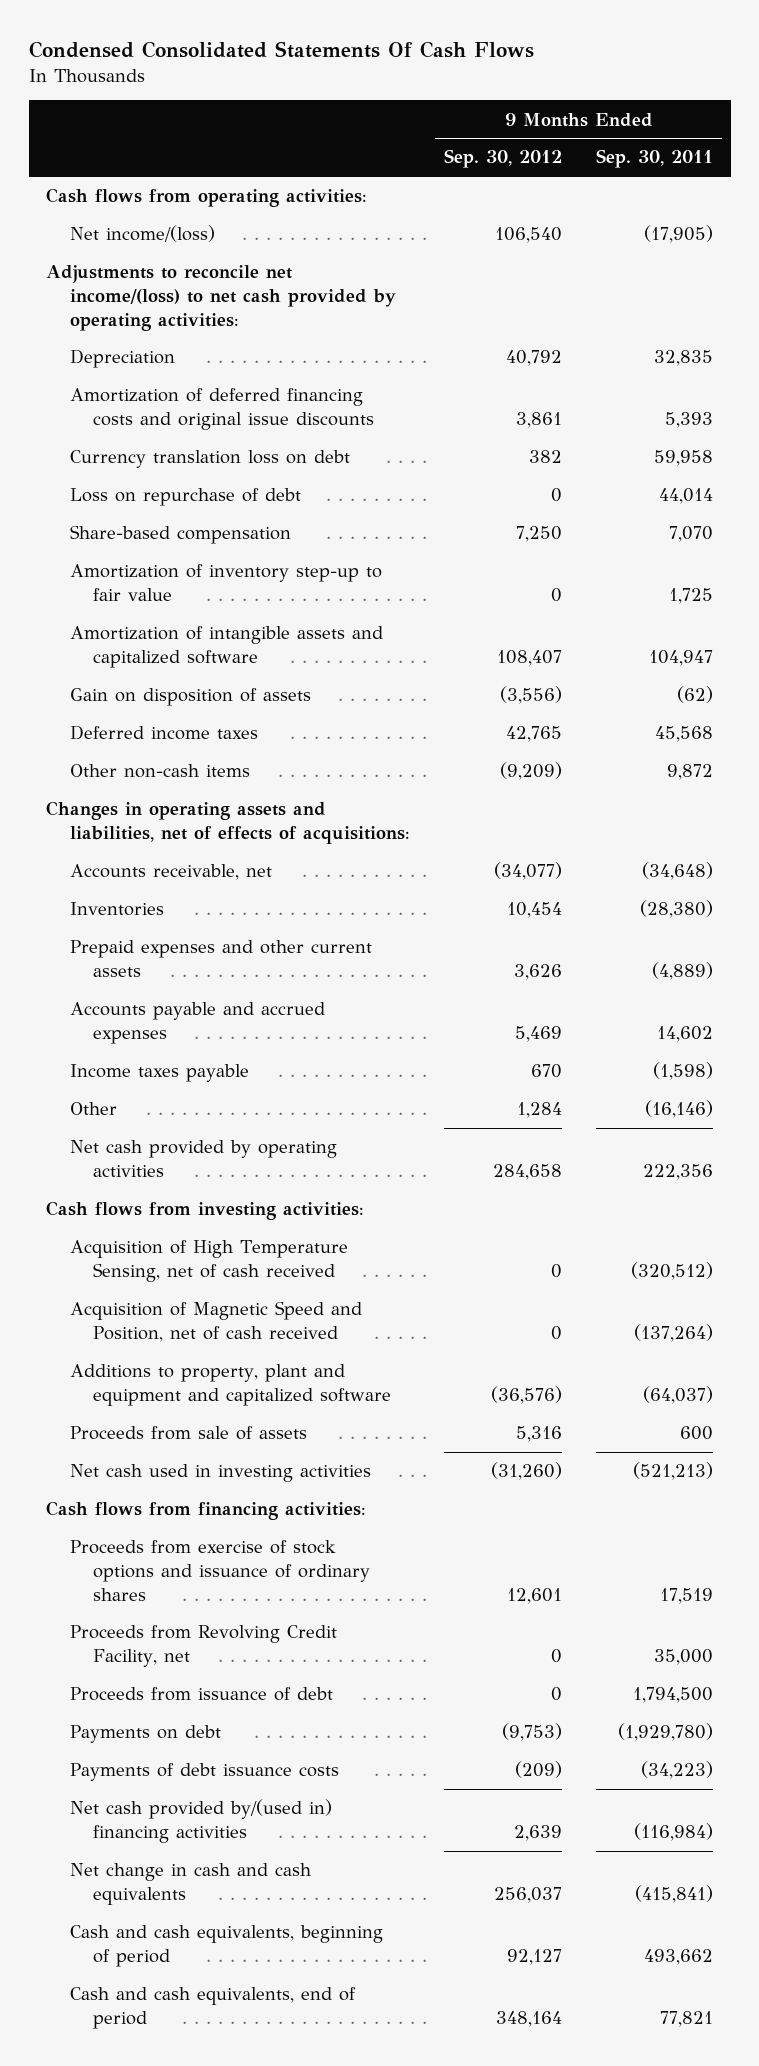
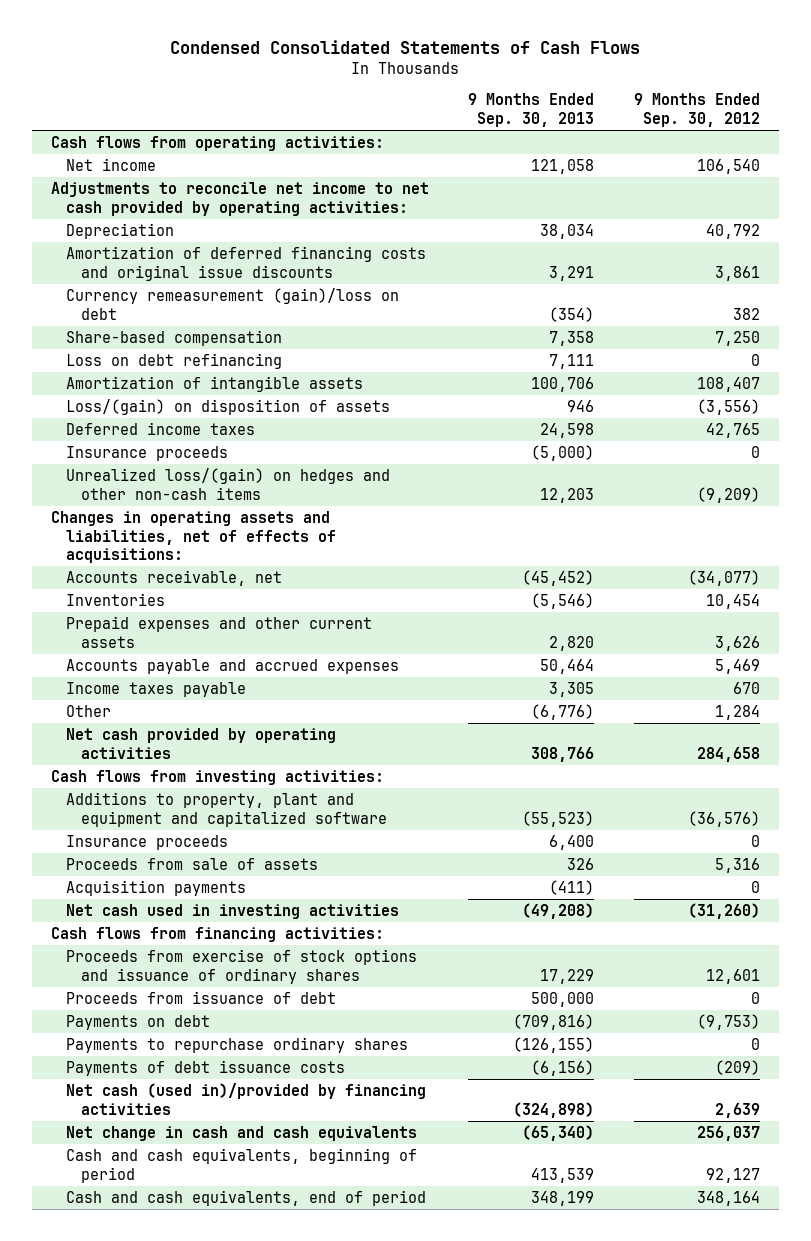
- Condensed Consolidated Statements Of Cash Flows
+ Condensed Consolidated Statements of Cash Flows
- | 9 Months Ended Sep. 30, 2012 | 9 Months Ended Sep. 30, 2011
+ | 9 Months Ended Sep. 30, 2013 | 9 Months Ended Sep. 30, 2012
- Net income/(loss) | 106,540 | (17,905)
- Adjustments to reconcile net income/(loss) to net cash provided by operating activities:
+ Net income | 121,058 | 106,540
+ Adjustments to reconcile net income to net cash provided by operating activities:
- Currency translation loss on debt | 382 | 59,958
- Loss on repurchase of debt | 0 | 44,014
+ Currency remeasurement (gain)/loss on debt | (354) | 382
- Amortization of inventory step-up to fair value | 0 | 1,725
- Amortization of intangible assets and capitalized software | 108,407 | 104,947
- Gain on disposition of assets | (3,556) | (62)
+ Loss on debt refinancing | 7,111 | 0
+ Amortization of intangible assets | 100,706 | 108,407
+ Loss/(gain) on disposition of assets | 946 | (3,556)
- Other non-cash items | (9,209) | 9,872
+ Insurance proceeds | (5,000) | 0
+ Unrealized loss/(gain) on hedges and other non-cash items | 12,203 | (9,209)
- Acquisition of High Temperature Sensing, net of cash received | 0 | (320,512)
- Acquisition of Magnetic Speed and Position, net of cash received | 0 | (137,264)
+ Insurance proceeds | 6,400 | 0
+ Acquisition payments | (411) | 0
- Proceeds from Revolving Credit Facility, net | 0 | 35,000
+ Payments to repurchase ordinary shares | (126,155) | 0
- Net cash provided by/(used in) financing activities | 2,639 | (116,984)
+ Net cash (used in)/provided by financing activities | (324,898) | 2,639

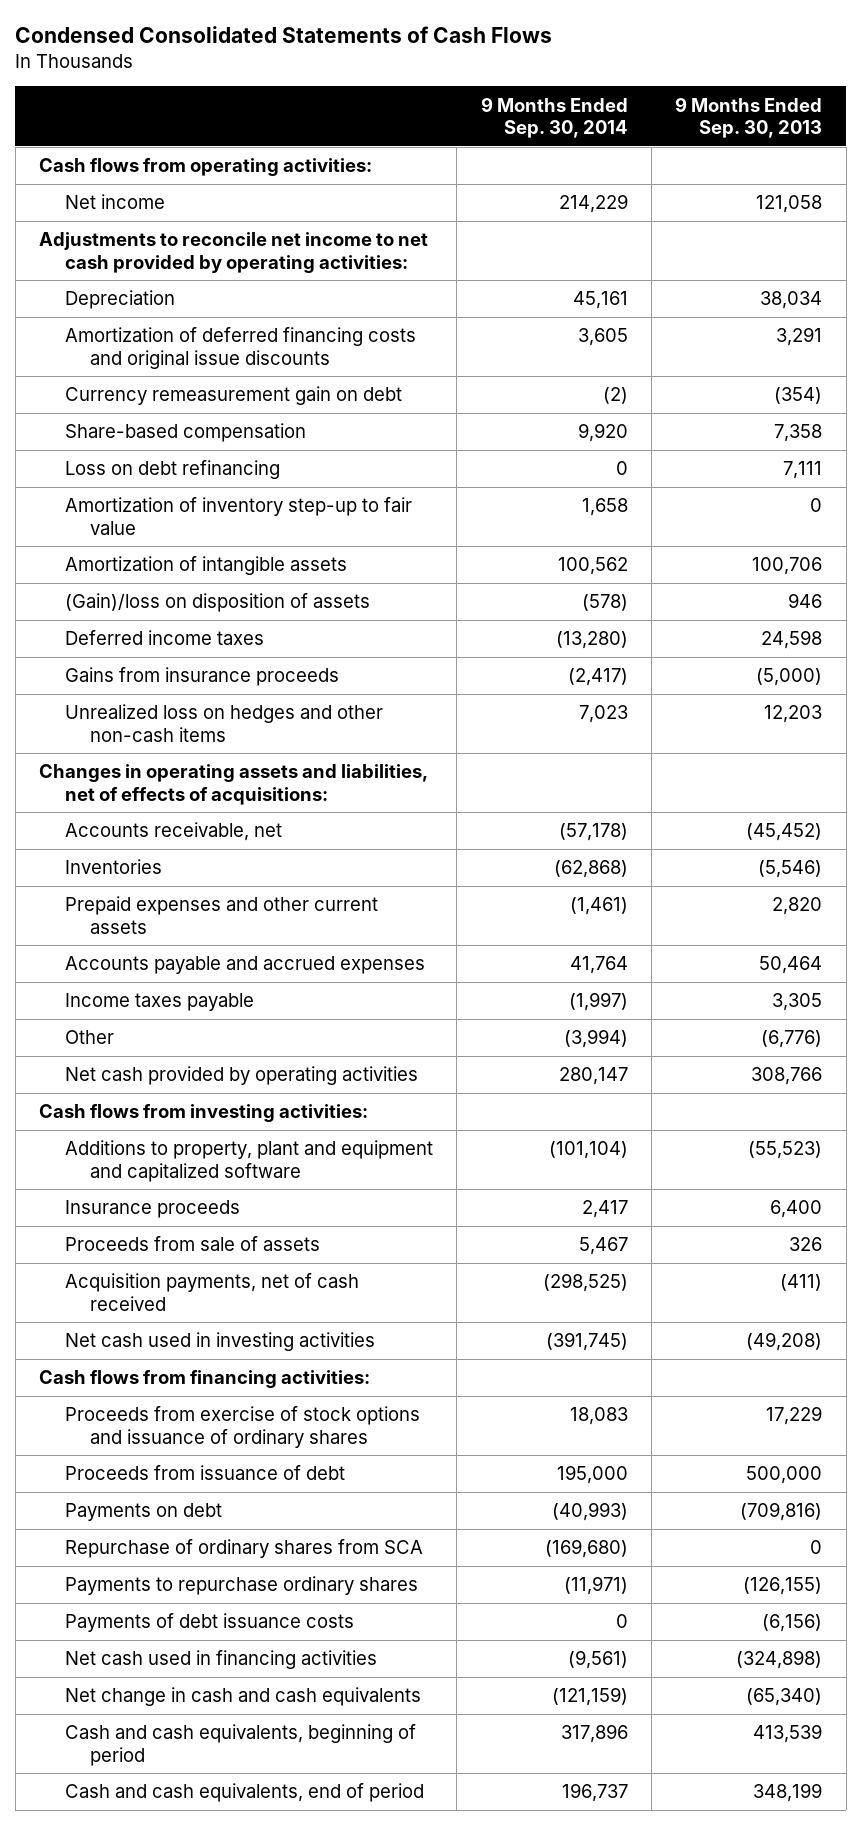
- | 9 Months Ended Sep. 30, 2013 | 9 Months Ended Sep. 30, 2012
+ | 9 Months Ended Sep. 30, 2014 | 9 Months Ended Sep. 30, 2013
- Currency remeasurement (gain)/loss on debt | (354) | 382
+ Currency remeasurement gain on debt | (2) | (354)
+ Amortization of inventory step-up to fair value | 1,658 | 0
- Loss/(gain) on disposition of assets | 946 | (3,556)
+ (Gain)/loss on disposition of assets | (578) | 946
- Insurance proceeds | (5,000) | 0
- Unrealized loss/(gain) on hedges and other non-cash items | 12,203 | (9,209)
+ Gains from insurance proceeds | (2,417) | (5,000)
+ Unrealized loss on hedges and other non-cash items | 7,023 | 12,203
- Acquisition payments | (411) | 0
+ Acquisition payments, net of cash received | (298,525) | (411)
+ Repurchase of ordinary shares from SCA | (169,680) | 0
- Net cash (used in)/provided by financing activities | (324,898) | 2,639
+ Net cash used in financing activities | (9,561) | (324,898)

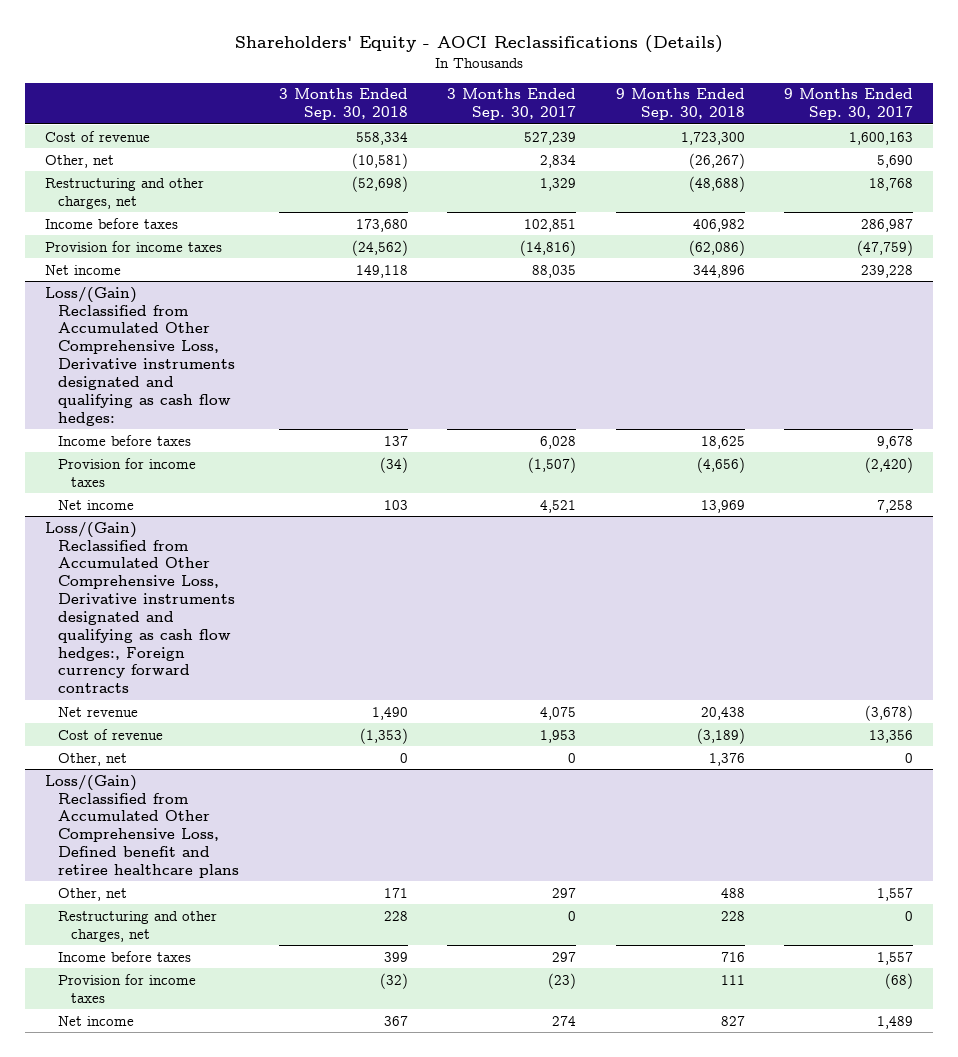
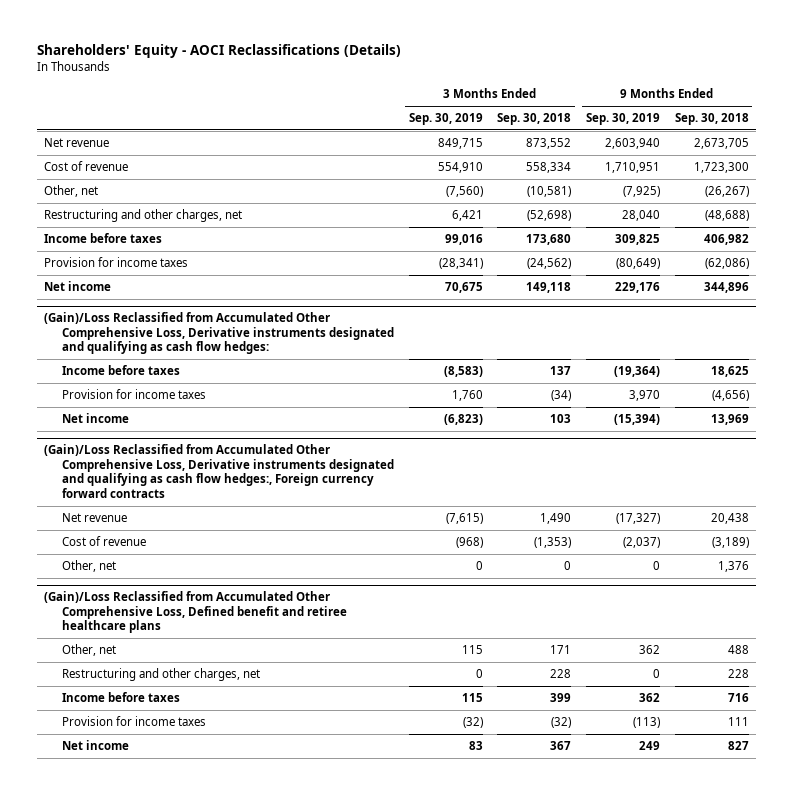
- | 3 Months Ended Sep. 30, 2018 | 3 Months Ended Sep. 30, 2017 | 9 Months Ended Sep. 30, 2018 | 9 Months Ended Sep. 30, 2017
+ | 3 Months Ended Sep. 30, 2019 | 3 Months Ended Sep. 30, 2018 | 9 Months Ended Sep. 30, 2019 | 9 Months Ended Sep. 30, 2018
+ Net revenue | 849,715 | 873,552 | 2,603,940 | 2,673,705
- Loss/(Gain) Reclassified from Accumulated Other Comprehensive Loss, Derivative instruments designated and qualifying as cash flow hedges:
+ (Gain)/Loss Reclassified from Accumulated Other Comprehensive Loss, Derivative instruments designated and qualifying as cash flow hedges:
- Loss/(Gain) Reclassified from Accumulated Other Comprehensive Loss, Derivative instruments designated and qualifying as cash flow hedges:, Foreign currency forward contracts
+ (Gain)/Loss Reclassified from Accumulated Other Comprehensive Loss, Derivative instruments designated and qualifying as cash flow hedges:, Foreign currency forward contracts
- Loss/(Gain) Reclassified from Accumulated Other Comprehensive Loss, Defined benefit and retiree healthcare plans
+ (Gain)/Loss Reclassified from Accumulated Other Comprehensive Loss, Defined benefit and retiree healthcare plans

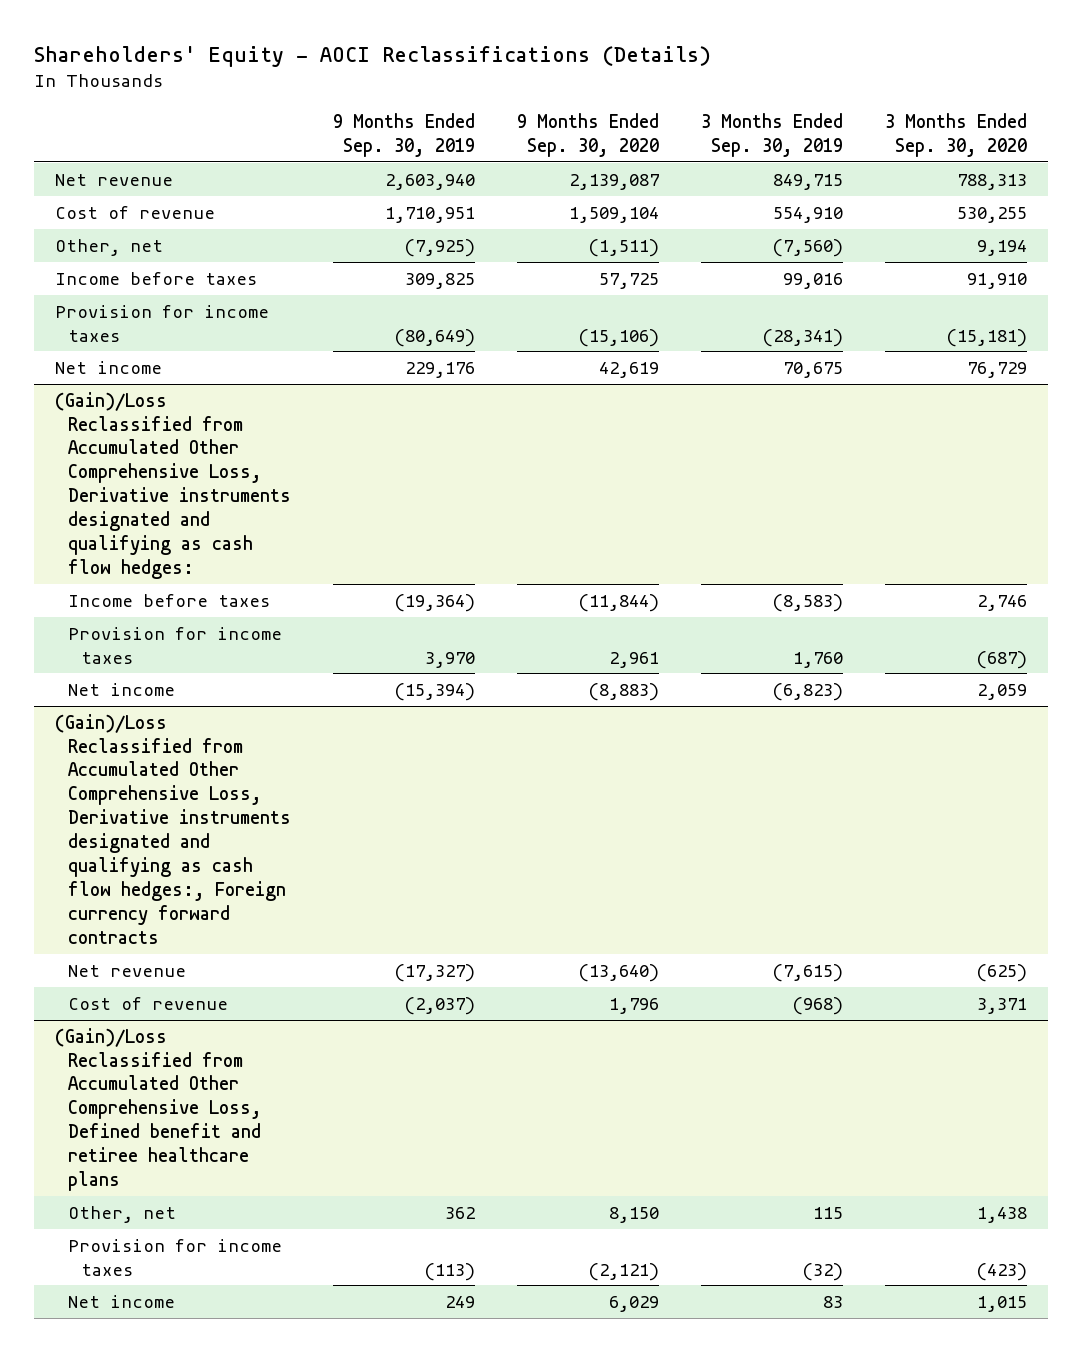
- | 3 Months Ended Sep. 30, 2019 | 3 Months Ended Sep. 30, 2018 | 9 Months Ended Sep. 30, 2019 | 9 Months Ended Sep. 30, 2018
+ | 9 Months Ended Sep. 30, 2019 | 9 Months Ended Sep. 30, 2020 | 3 Months Ended Sep. 30, 2019 | 3 Months Ended Sep. 30, 2020
- Restructuring and other charges, net | 6,421 | (52,698) | 28,040 | (48,688)
@ (Gain)/Loss Reclassified from Accumulated Other Comprehensive Loss, Derivative instruments designated and qualifying as cash flow hedges:, Foreign currency forward contracts
- Other, net | 0 | 0 | 0 | 1,376
@ (Gain)/Loss Reclassified from Accumulated Other Comprehensive Loss, Defined benefit and retiree healthcare plans
- Restructuring and other charges, net | 0 | 228 | 0 | 228
- Income before taxes | 115 | 399 | 362 | 716

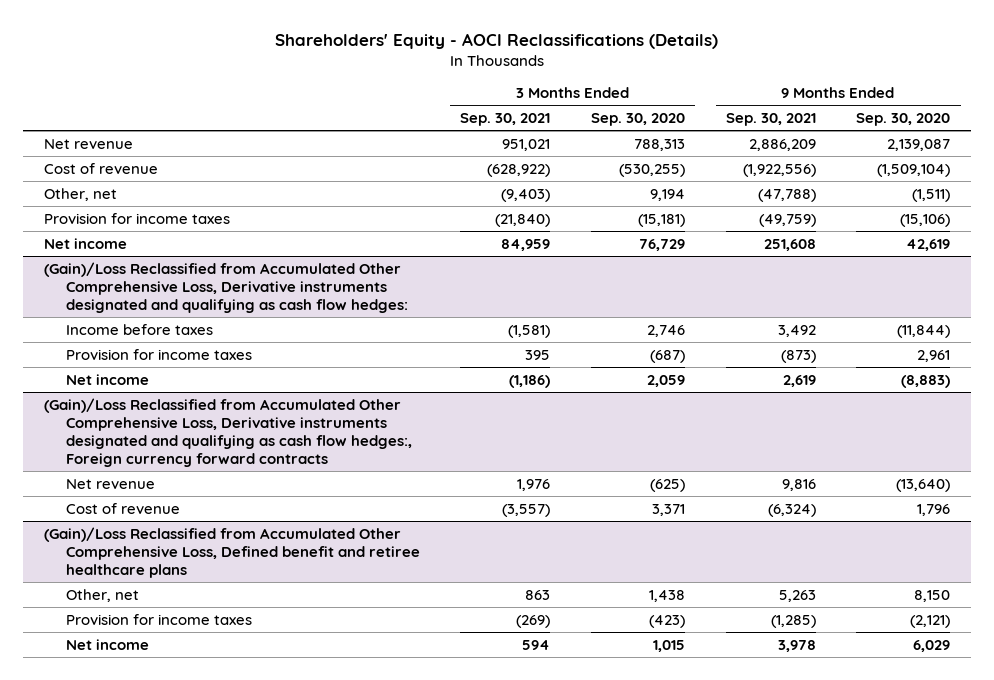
- | 9 Months Ended Sep. 30, 2019 | 9 Months Ended Sep. 30, 2020 | 3 Months Ended Sep. 30, 2019 | 3 Months Ended Sep. 30, 2020
+ | 3 Months Ended Sep. 30, 2021 | 3 Months Ended Sep. 30, 2020 | 9 Months Ended Sep. 30, 2021 | 9 Months Ended Sep. 30, 2020
- Cost of revenue | 1,710,951 | 1,509,104 | 554,910 | 530,255
+ Cost of revenue | (628,922) | (530,255) | (1,922,556) | (1,509,104)
- Income before taxes | 309,825 | 57,725 | 99,016 | 91,910

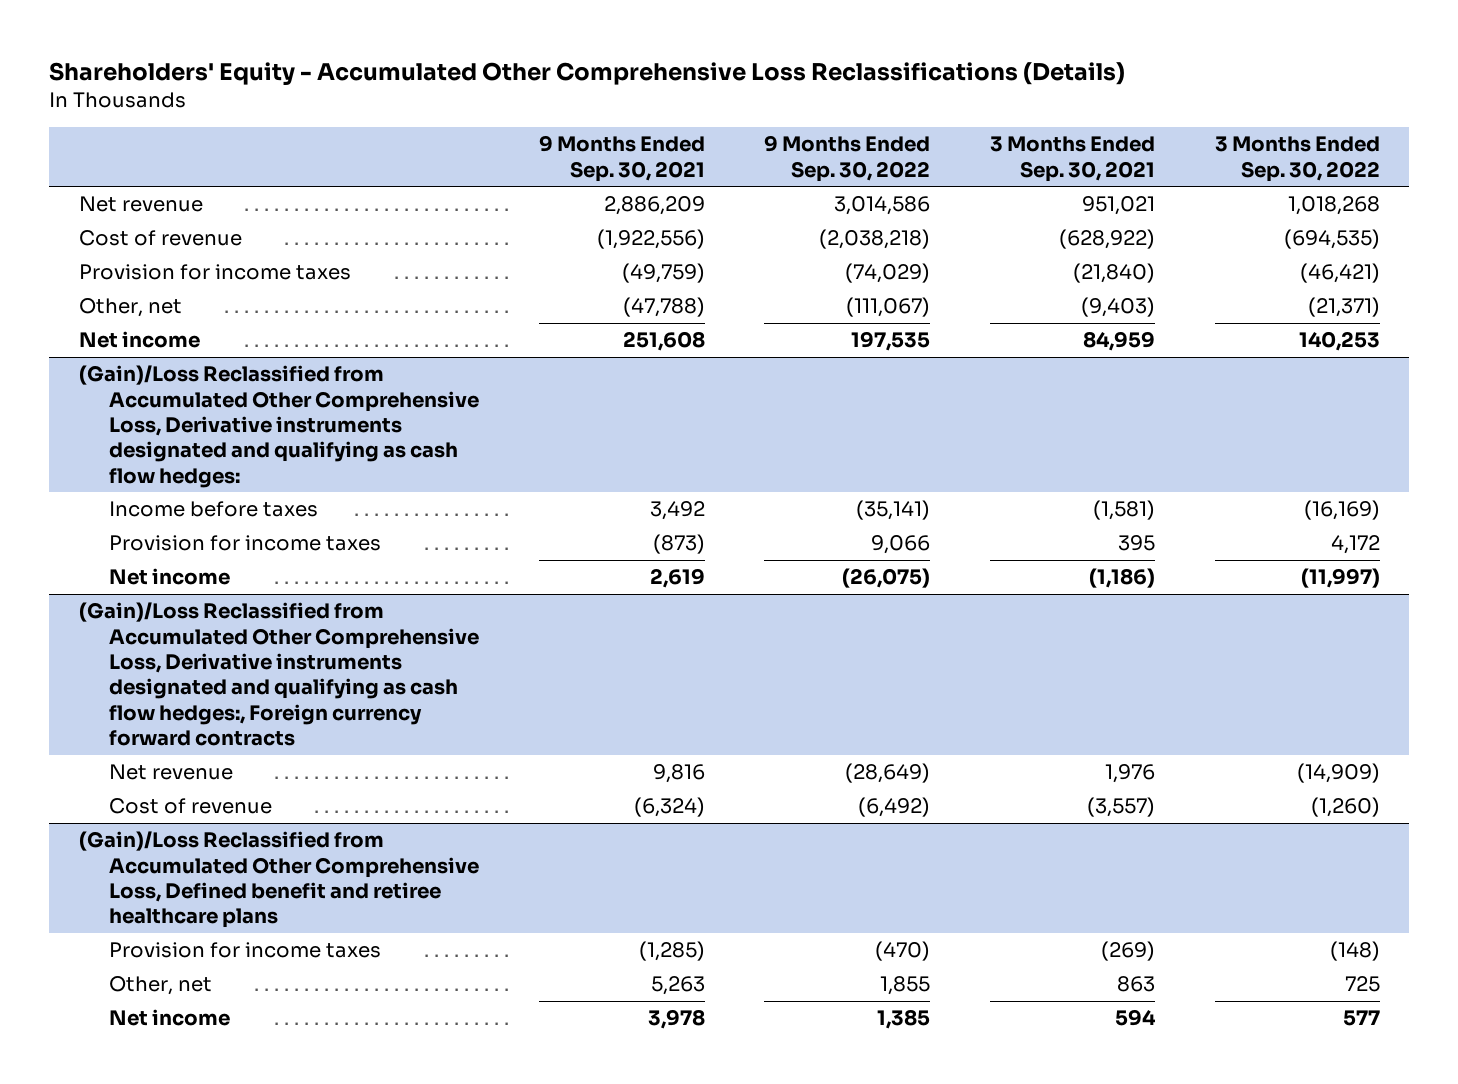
- Shareholders' Equity - AOCI Reclassifications (Details)
+ Shareholders' Equity - Accumulated Other Comprehensive Loss Reclassifications (Details)
- | 3 Months Ended Sep. 30, 2021 | 3 Months Ended Sep. 30, 2020 | 9 Months Ended Sep. 30, 2021 | 9 Months Ended Sep. 30, 2020
+ | 9 Months Ended Sep. 30, 2021 | 9 Months Ended Sep. 30, 2022 | 3 Months Ended Sep. 30, 2021 | 3 Months Ended Sep. 30, 2022
moved down: Other, net | (47,788) | (111,067) | (9,403) | (21,371)
@ (Gain)/Loss Reclassified from Accumulated Other Comprehensive Loss, Defined benefit and retiree healthcare plans
moved down: Other, net | 5,263 | 1,855 | 863 | 725

